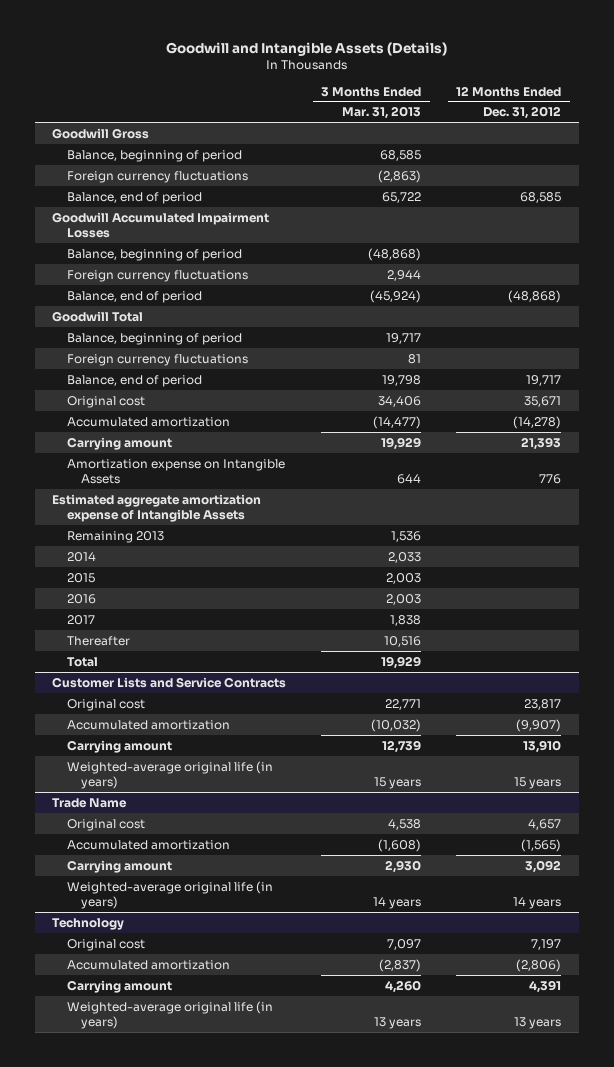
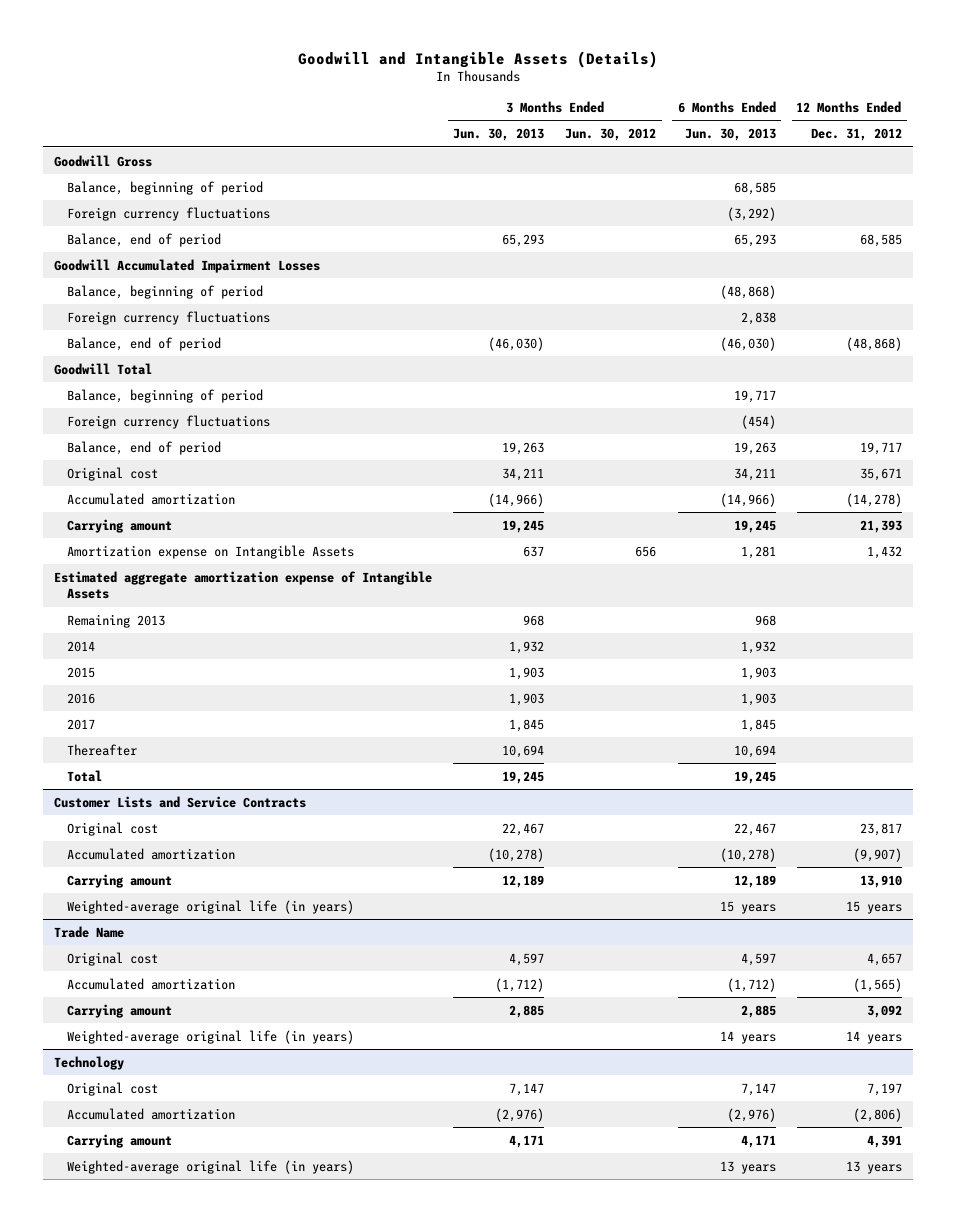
- | 3 Months Ended Mar. 31, 2013 | 12 Months Ended Dec. 31, 2012
+ | 3 Months Ended Jun. 30, 2013 | 3 Months Ended Jun. 30, 2012 | 6 Months Ended Jun. 30, 2013 | 12 Months Ended Dec. 31, 2012
- Amortization expense on Intangible Assets | 644 | 776
+ Amortization expense on Intangible Assets | 637 | 656 | 1,281 | 1,432

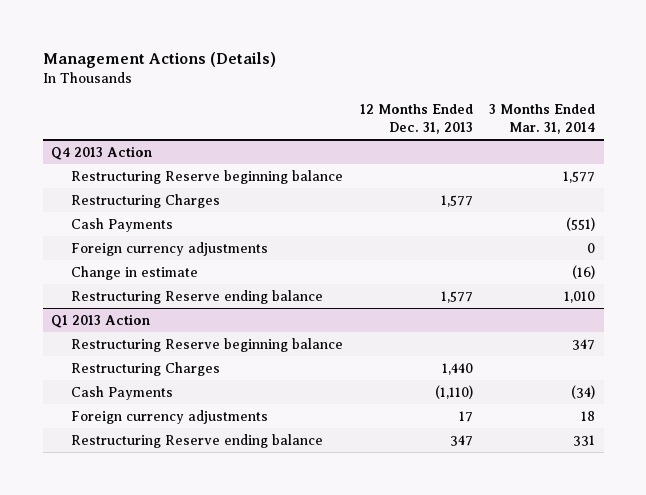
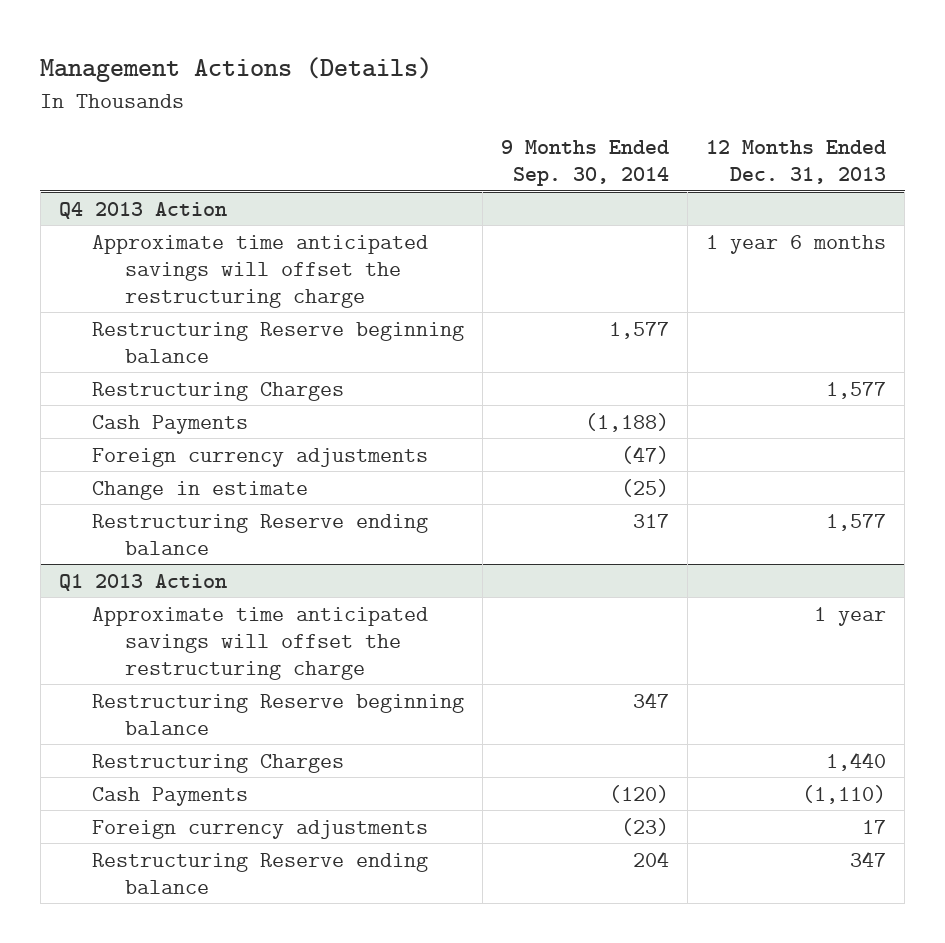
- | 12 Months Ended Dec. 31, 2013 | 3 Months Ended Mar. 31, 2014
+ | 9 Months Ended Sep. 30, 2014 | 12 Months Ended Dec. 31, 2013
@ Q4 2013 Action
+ Approximate time anticipated savings will offset the restructuring charge | | 1 year 6 months
@ Q1 2013 Action
+ Approximate time anticipated savings will offset the restructuring charge | | 1 year

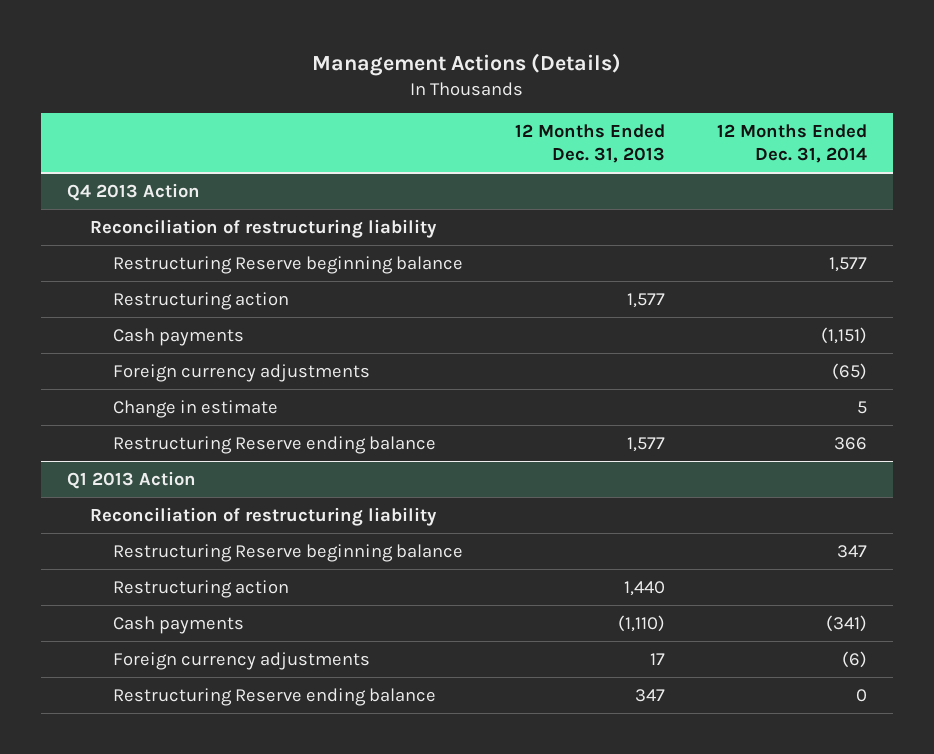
- | 9 Months Ended Sep. 30, 2014 | 12 Months Ended Dec. 31, 2013
+ | 12 Months Ended Dec. 31, 2013 | 12 Months Ended Dec. 31, 2014
@ Q4 2013 Action
- Approximate time anticipated savings will offset the restructuring charge | | 1 year 6 months
+ Reconciliation of restructuring liability
- Restructuring Charges | | 1,577
- Cash Payments | (1,188) |
+ Restructuring action | 1,577 |
+ Cash payments | | (1,151)
@ Q1 2013 Action
- Approximate time anticipated savings will offset the restructuring charge | | 1 year
+ Reconciliation of restructuring liability
- Restructuring Charges | | 1,440
- Cash Payments | (120) | (1,110)
+ Restructuring action | 1,440 |
+ Cash payments | (1,110) | (341)

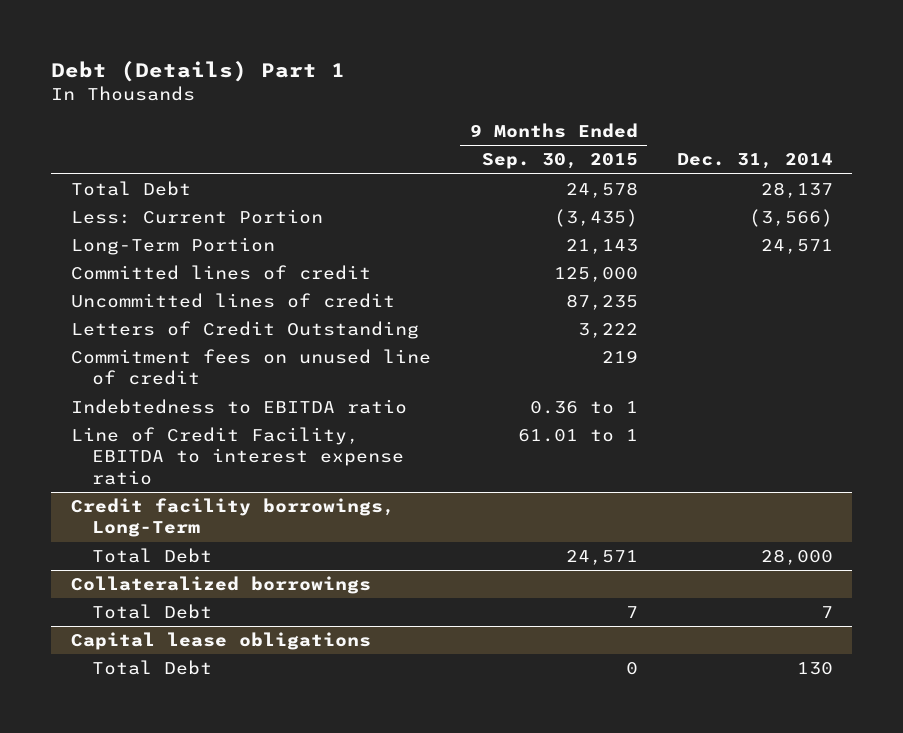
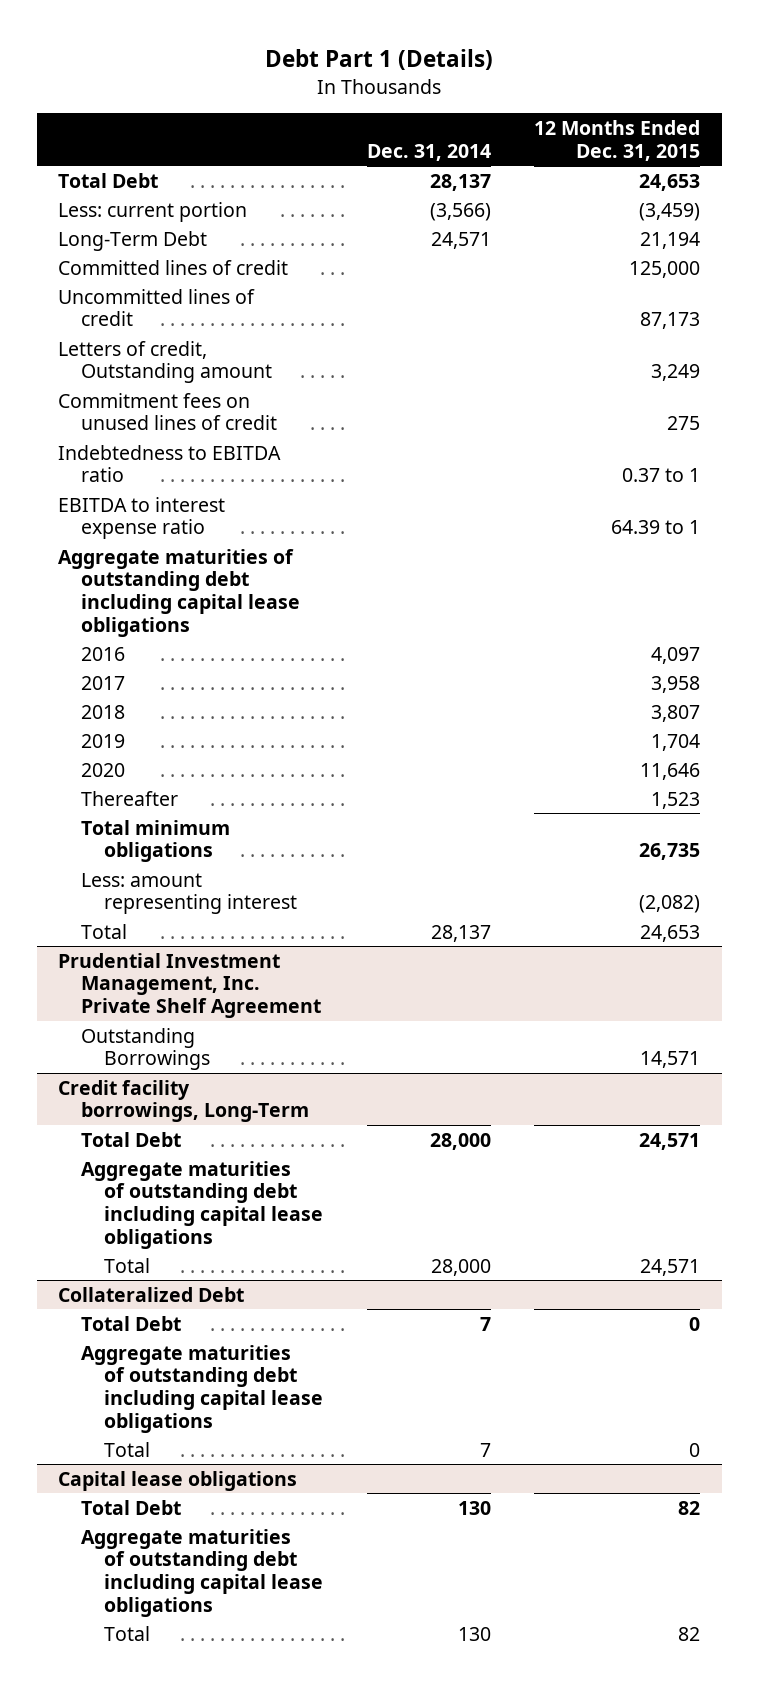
- Debt (Details) Part 1
+ Debt Part 1 (Details)
- | 9 Months Ended Sep. 30, 2015 | Dec. 31, 2014
+ | Dec. 31, 2014 | 12 Months Ended Dec. 31, 2015
- Less: Current Portion | (3,435) | (3,566)
- Long-Term Portion | 21,143 | 24,571
+ Less: current portion | (3,566) | (3,459)
+ Long-Term Debt | 24,571 | 21,194
- Letters of Credit Outstanding | 3,222 |
- Commitment fees on unused line of credit | 219 |
+ Letters of credit, Outstanding amount | | 3,249
+ Commitment fees on unused lines of credit | | 275
- Line of Credit Facility, EBITDA to interest expense ratio | 61.01 to 1 |
+ EBITDA to interest expense ratio | | 64.39 to 1
+ Aggregate maturities of outstanding debt including capital lease obligations
+ 2016 | | 4,097
+ 2017 | | 3,958
+ 2018 | | 3,807
+ 2019 | | 1,704
+ 2020 | | 11,646
+ Thereafter | | 1,523
+ Total minimum obligations | | 26,735
+ Less: amount representing interest | | (2,082)
+ Total | 28,137 | 24,653
+ Prudential Investment Management, Inc. Private Shelf Agreement
+ Outstanding Borrowings | | 14,571
- Collateralized borrowings
@ Credit facility borrowings, Long-Term
+ Aggregate maturities of outstanding debt including capital lease obligations
+ Total | 28,000 | 24,571
+ Collateralized Debt
+ Aggregate maturities of outstanding debt including capital lease obligations
+ Total | 7 | 0
@ Capital lease obligations
+ Aggregate maturities of outstanding debt including capital lease obligations
+ Total | 130 | 82

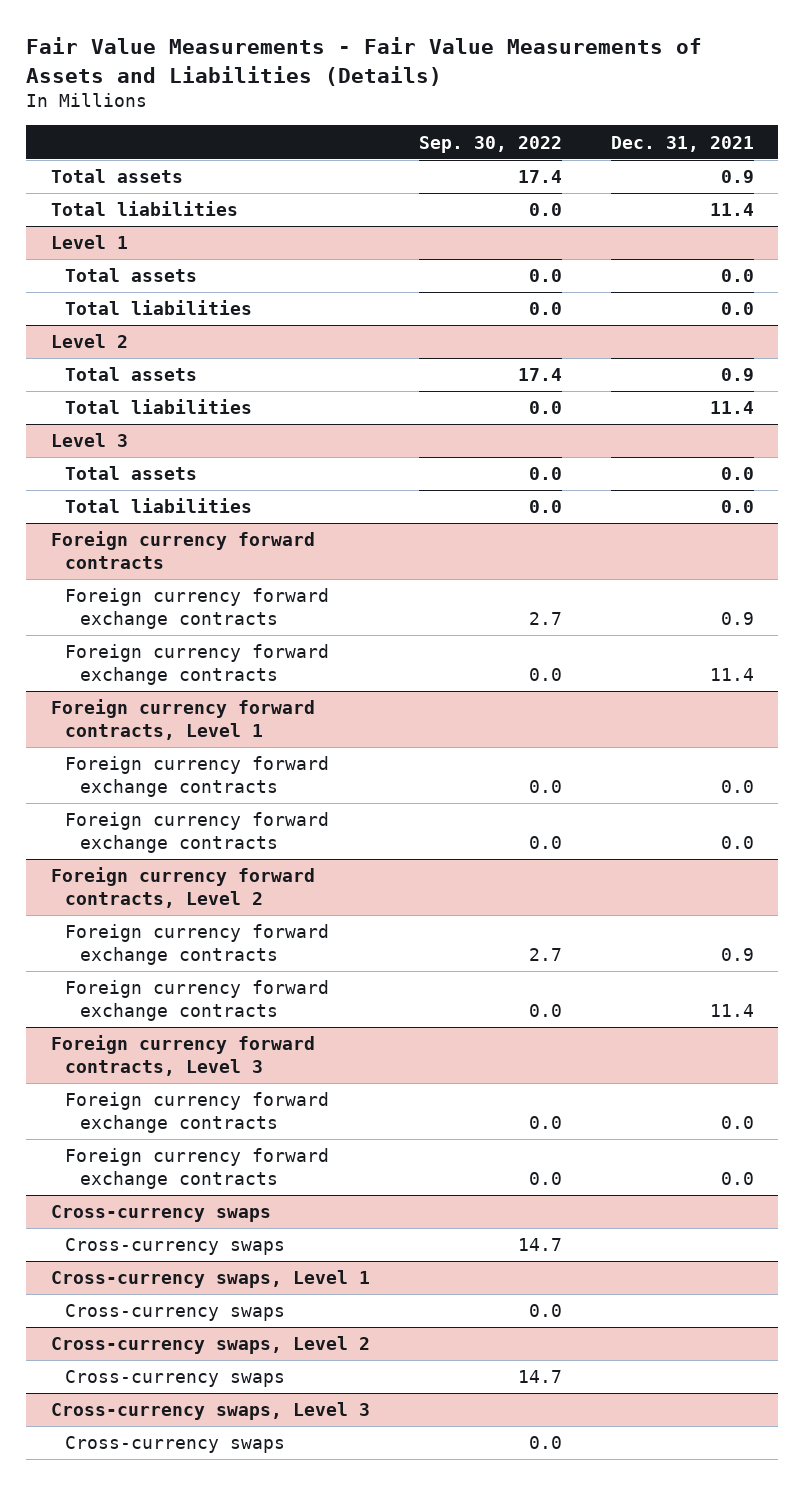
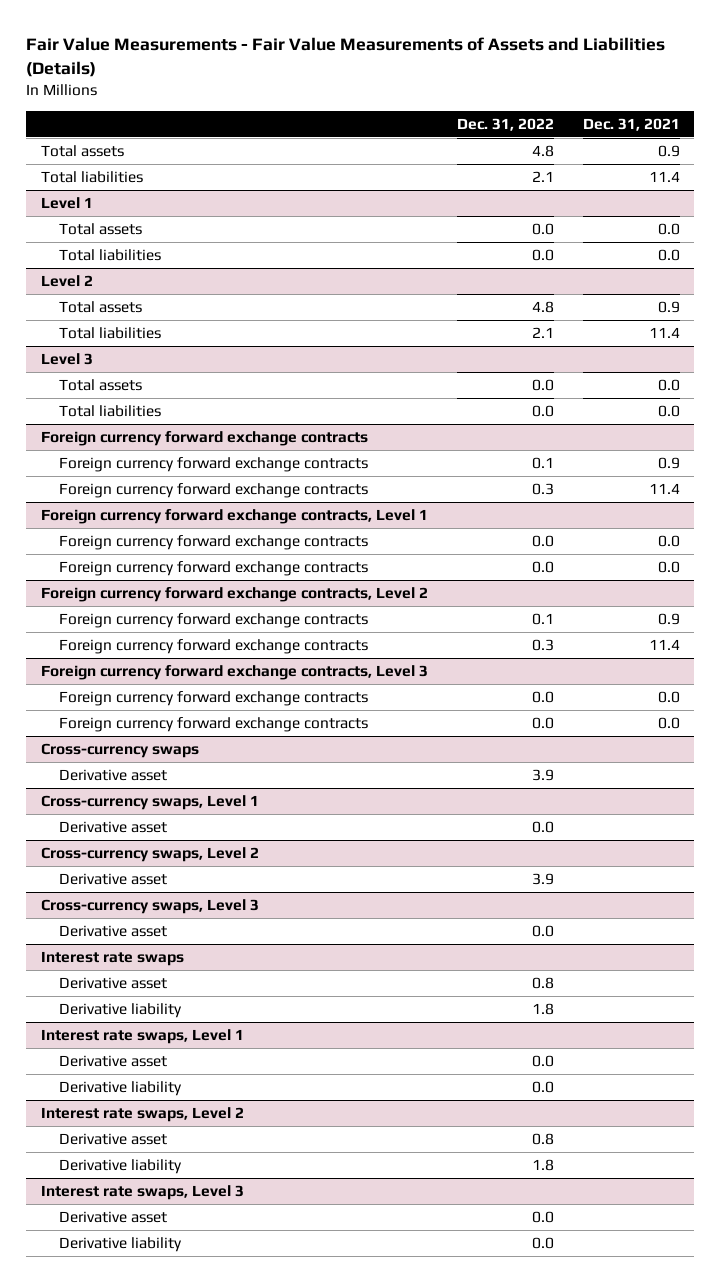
- | Sep. 30, 2022 | Dec. 31, 2021
+ | Dec. 31, 2022 | Dec. 31, 2021
- Foreign currency forward contracts
+ Foreign currency forward exchange contracts
- Foreign currency forward contracts, Level 1
+ Foreign currency forward exchange contracts, Level 1
- Foreign currency forward contracts, Level 2
+ Foreign currency forward exchange contracts, Level 2
- Foreign currency forward contracts, Level 3
+ Foreign currency forward exchange contracts, Level 3
@ Cross-currency swaps
- Cross-currency swaps | 14.7 |
+ Derivative asset | 3.9 |
@ Cross-currency swaps, Level 1
- Cross-currency swaps | 0.0 |
+ Derivative asset | 0.0 |
@ Cross-currency swaps, Level 2
- Cross-currency swaps | 14.7 |
+ Derivative asset | 3.9 |
@ Cross-currency swaps, Level 3
- Cross-currency swaps | 0.0 |
+ Derivative asset | 0.0 |
+ Interest rate swaps
+ Derivative asset | 0.8 |
+ Derivative liability | 1.8 |
+ Interest rate swaps, Level 1
+ Derivative asset | 0.0 |
+ Derivative liability | 0.0 |
+ Interest rate swaps, Level 2
+ Derivative asset | 0.8 |
+ Derivative liability | 1.8 |
+ Interest rate swaps, Level 3
+ Derivative asset | 0.0 |
+ Derivative liability | 0.0 |

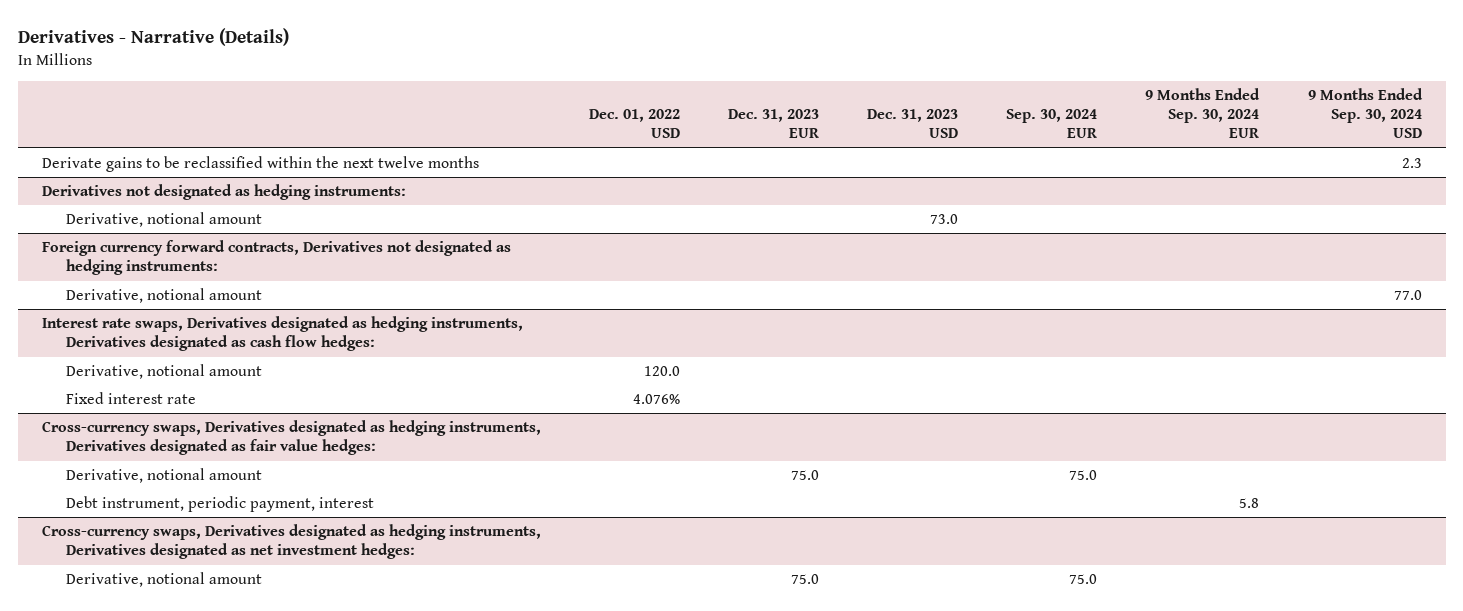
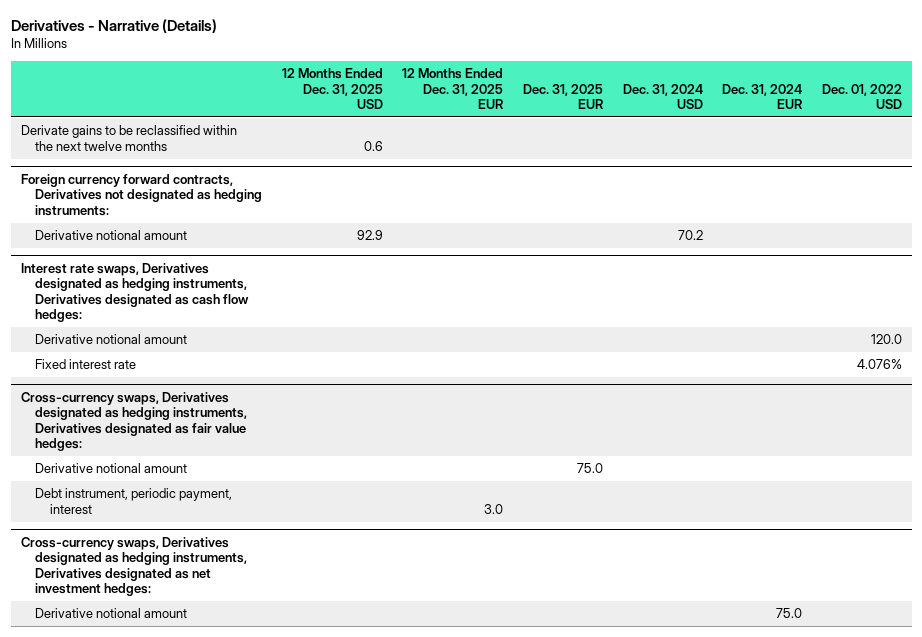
- | Dec. 01, 2022 USD | Dec. 31, 2023 EUR | Dec. 31, 2023 USD | Sep. 30, 2024 EUR | 9 Months Ended Sep. 30, 2024 EUR | 9 Months Ended Sep. 30, 2024 USD
+ | 12 Months Ended Dec. 31, 2025 USD | 12 Months Ended Dec. 31, 2025 EUR | Dec. 31, 2025 EUR | Dec. 31, 2024 USD | Dec. 31, 2024 EUR | Dec. 01, 2022 USD
- Derivatives not designated as hedging instruments:
- Derivative, notional amount | | | 73.0 | | |
@ Foreign currency forward contracts, Derivatives not designated as hedging instruments:
- Derivative, notional amount | | | | | | 77.0
+ Derivative notional amount | 92.9 | | | 70.2 | |
@ Interest rate swaps, Derivatives designated as hedging instruments, Derivatives designated as cash flow hedges:
- Derivative, notional amount | 120.0 | | | | |
+ Derivative notional amount | | | | | | 120.0
@ Cross-currency swaps, Derivatives designated as hedging instruments, Derivatives designated as fair value hedges:
- Derivative, notional amount | | 75.0 | | 75.0 | |
+ Derivative notional amount | | | 75.0 | | |
@ Cross-currency swaps, Derivatives designated as hedging instruments, Derivatives designated as net investment hedges:
- Derivative, notional amount | | 75.0 | | 75.0 | |
+ Derivative notional amount | | | | | 75.0 |

